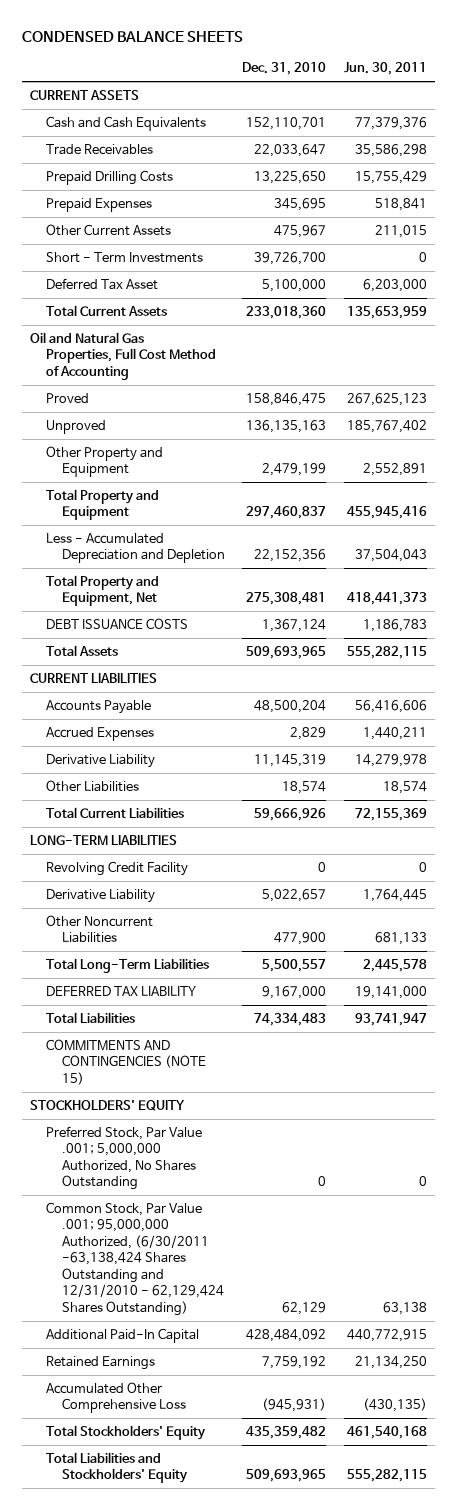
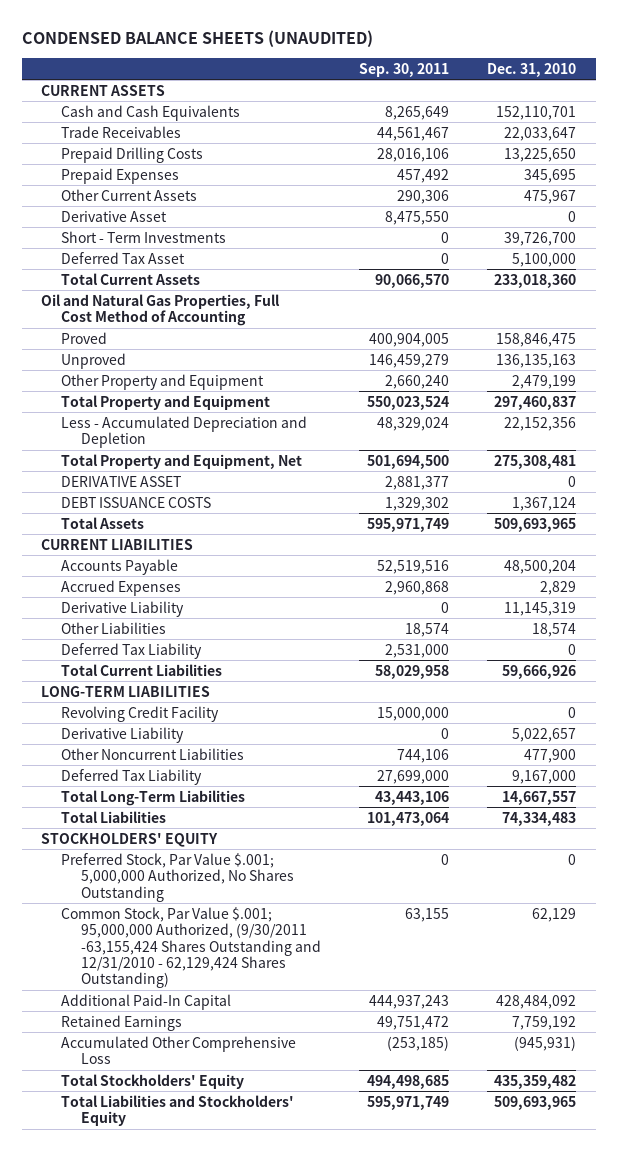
- CONDENSED BALANCE SHEETS
+ CONDENSED BALANCE SHEETS (UNAUDITED)
- | Dec. 31, 2010 | Jun. 30, 2011
+ | Sep. 30, 2011 | Dec. 31, 2010
+ Derivative Asset | 8,475,550 | 0
+ DERIVATIVE ASSET | 2,881,377 | 0
+ Deferred Tax Liability | 2,531,000 | 0
- Total Long-Term Liabilities | 5,500,557 | 2,445,578
- DEFERRED TAX LIABILITY | 9,167,000 | 19,141,000
+ Deferred Tax Liability | 27,699,000 | 9,167,000
+ Total Long-Term Liabilities | 43,443,106 | 14,667,557
- COMMITMENTS AND CONTINGENCIES (NOTE 15)
- Preferred Stock, Par Value .001; 5,000,000 Authorized, No Shares Outstanding | 0 | 0
- Common Stock, Par Value .001; 95,000,000 Authorized, (6/30/2011 -63,138,424 Shares Outstanding and 12/31/2010 - 62,129,424 Shares Outstanding) | 62,129 | 63,138
+ Preferred Stock, Par Value $.001; 5,000,000 Authorized, No Shares Outstanding | 0 | 0
+ Common Stock, Par Value $.001; 95,000,000 Authorized, (9/30/2011 -63,155,424 Shares Outstanding and 12/31/2010 - 62,129,424 Shares Outstanding) | 63,155 | 62,129

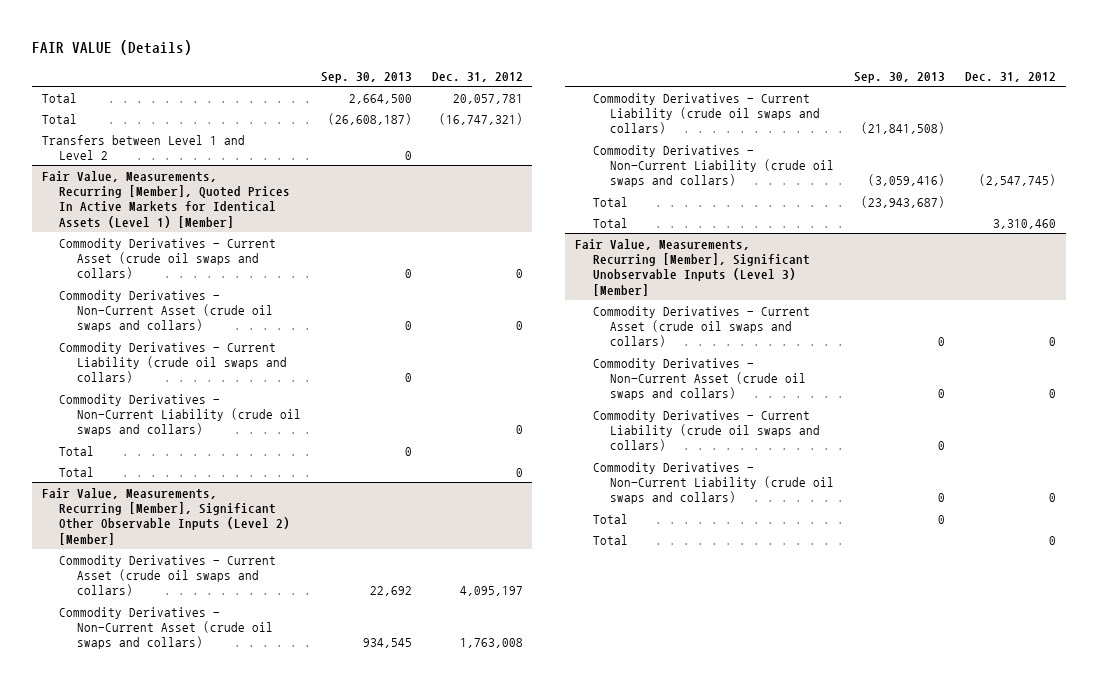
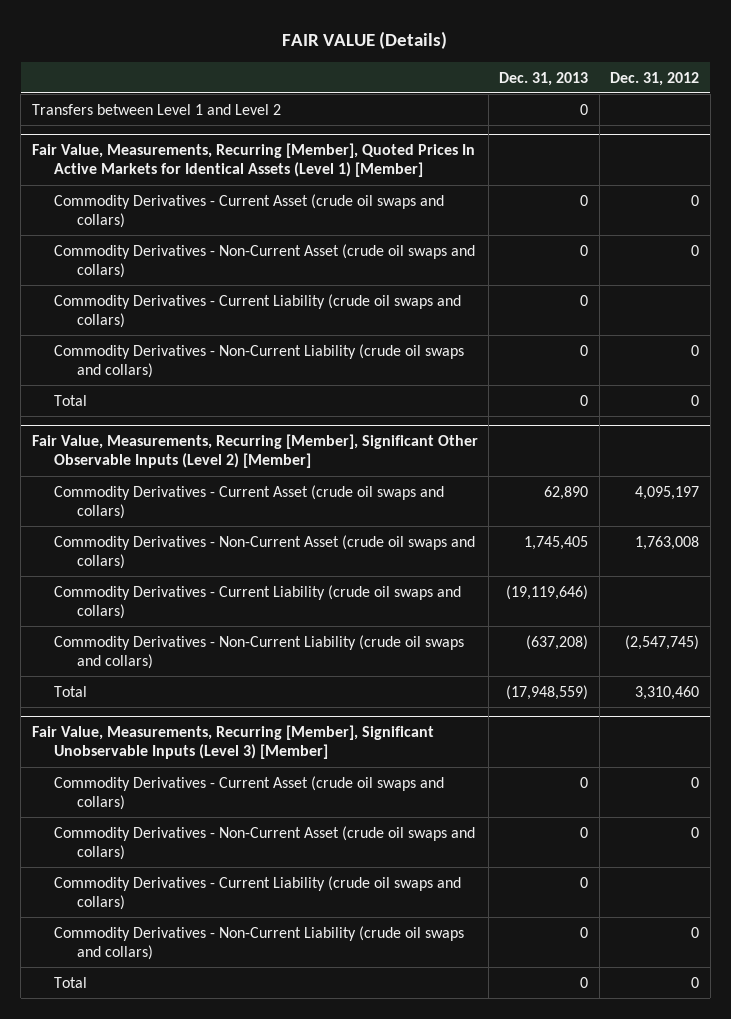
- | Sep. 30, 2013 | Dec. 31, 2012
+ | Dec. 31, 2013 | Dec. 31, 2012
- Total | 2,664,500 | 20,057,781
- Total | (26,608,187) | (16,747,321)
@ Fair Value, Measurements, Recurring [Member], Quoted Prices In Active Markets for Identical Assets (Level 1) [Member]
- Total | 0 |
@ Fair Value, Measurements, Recurring [Member], Significant Other Observable Inputs (Level 2) [Member]
- Total | (23,943,687) |
@ Fair Value, Measurements, Recurring [Member], Significant Unobservable Inputs (Level 3) [Member]
- Total | 0 |

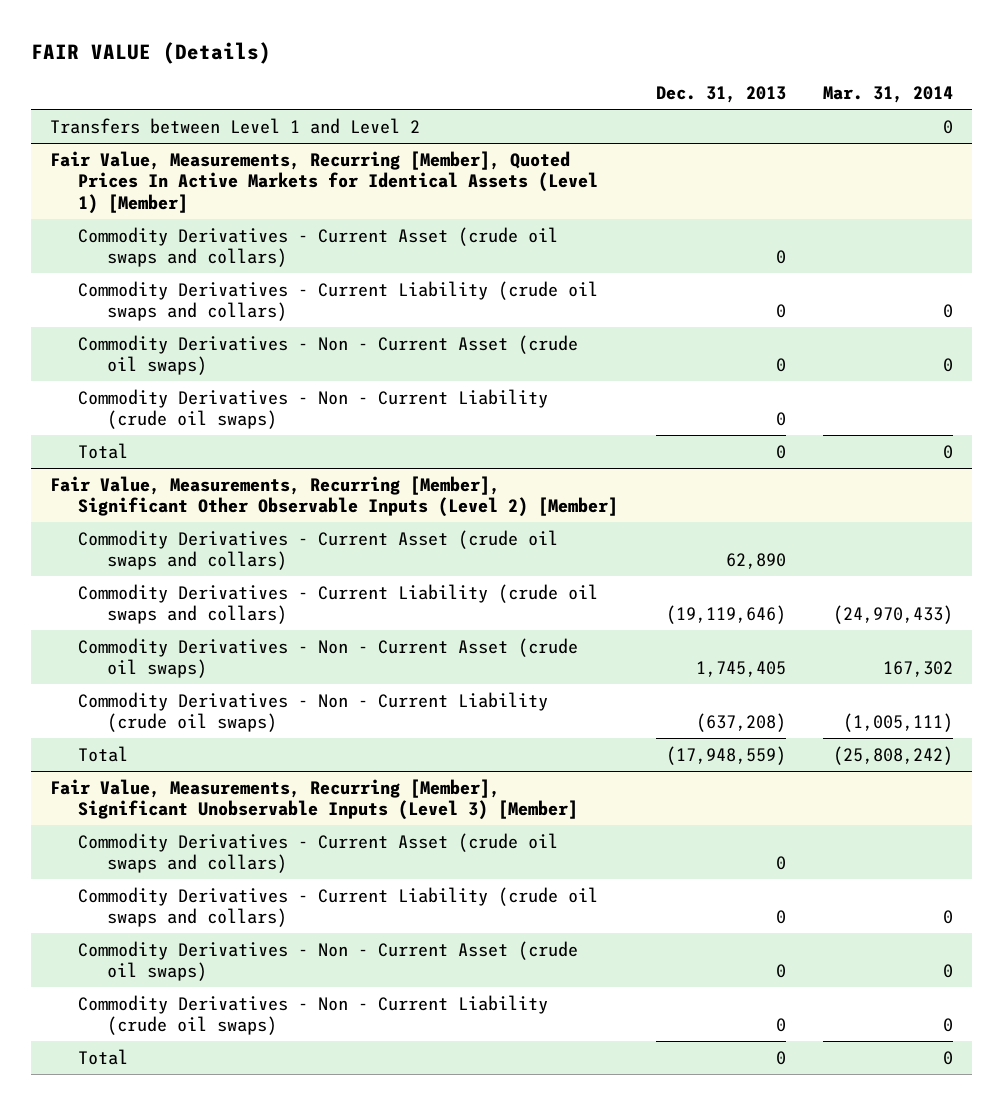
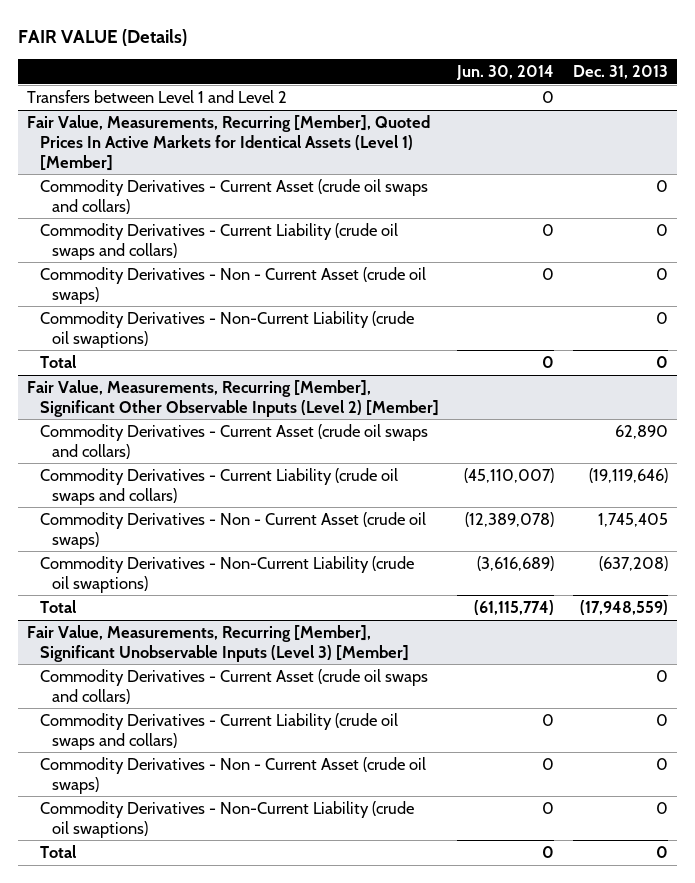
- | Dec. 31, 2013 | Mar. 31, 2014
+ | Jun. 30, 2014 | Dec. 31, 2013
@ Fair Value, Measurements, Recurring [Member], Quoted Prices In Active Markets for Identical Assets (Level 1) [Member]
- Commodity Derivatives - Non - Current Liability (crude oil swaps) | 0 |
+ Commodity Derivatives - Non-Current Liability (crude oil swaptions) | | 0
@ Fair Value, Measurements, Recurring [Member], Significant Other Observable Inputs (Level 2) [Member]
- Commodity Derivatives - Non - Current Liability (crude oil swaps) | (637,208) | (1,005,111)
+ Commodity Derivatives - Non-Current Liability (crude oil swaptions) | (3,616,689) | (637,208)
@ Fair Value, Measurements, Recurring [Member], Significant Unobservable Inputs (Level 3) [Member]
- Commodity Derivatives - Non - Current Liability (crude oil swaps) | 0 | 0
+ Commodity Derivatives - Non-Current Liability (crude oil swaptions) | 0 | 0

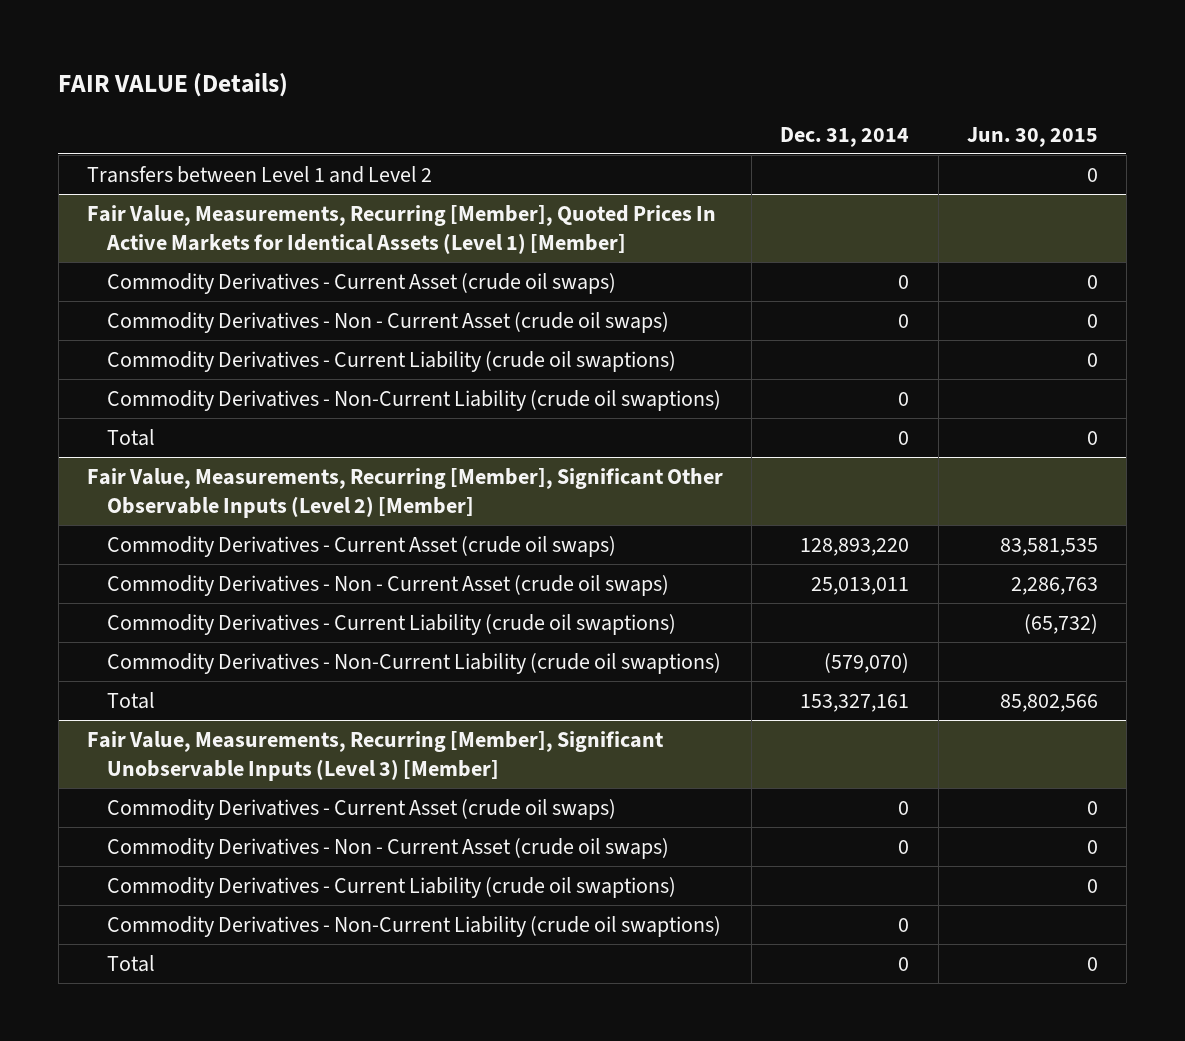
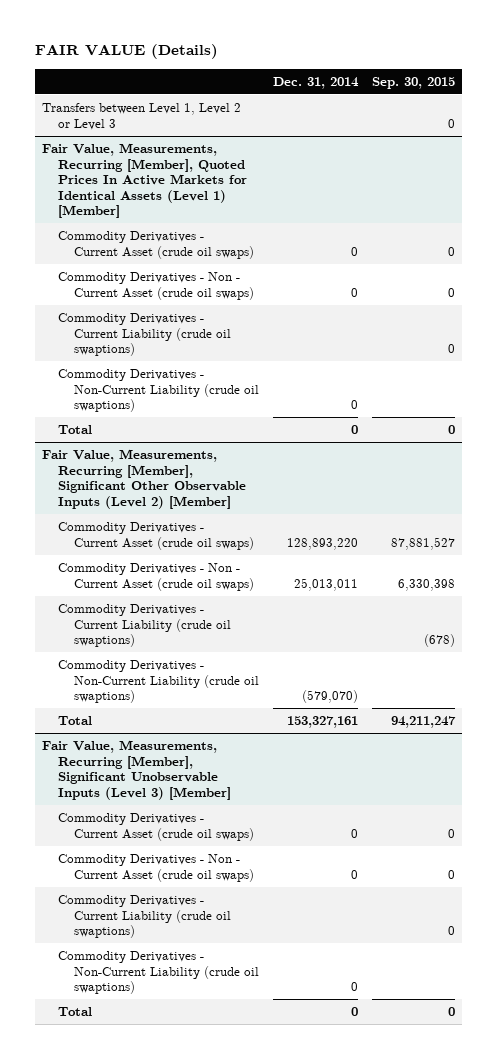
- | Dec. 31, 2014 | Jun. 30, 2015
+ | Dec. 31, 2014 | Sep. 30, 2015
- Transfers between Level 1 and Level 2 | | 0
+ Transfers between Level 1, Level 2 or Level 3 | | 0

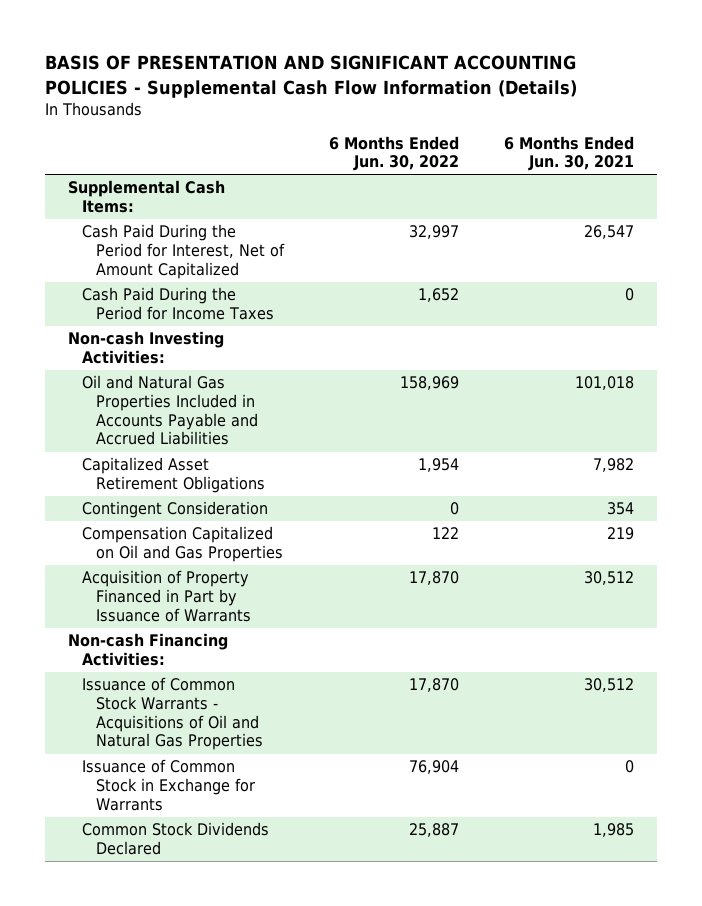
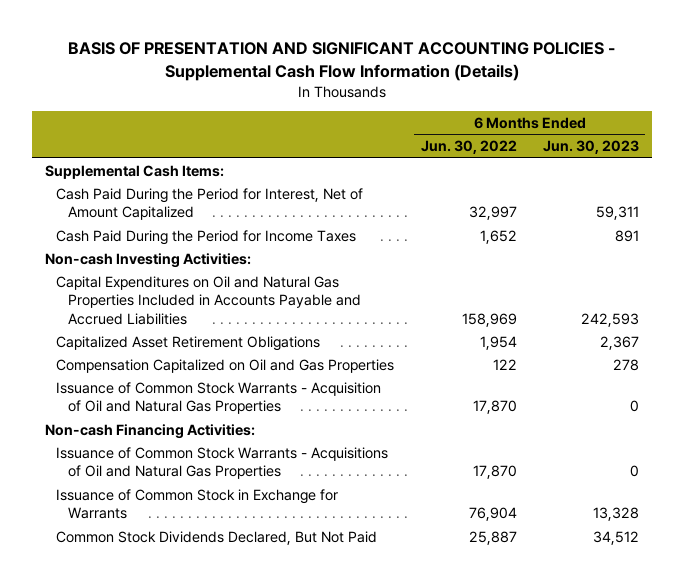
- | 6 Months Ended Jun. 30, 2022 | 6 Months Ended Jun. 30, 2021
+ | 6 Months Ended Jun. 30, 2022 | 6 Months Ended Jun. 30, 2023
- Oil and Natural Gas Properties Included in Accounts Payable and Accrued Liabilities | 158,969 | 101,018
+ Capital Expenditures on Oil and Natural Gas Properties Included in Accounts Payable and Accrued Liabilities | 158,969 | 242,593
- Contingent Consideration | 0 | 354
- Acquisition of Property Financed in Part by Issuance of Warrants | 17,870 | 30,512
+ Issuance of Common Stock Warrants - Acquisition of Oil and Natural Gas Properties | 17,870 | 0
- Common Stock Dividends Declared | 25,887 | 1,985
+ Common Stock Dividends Declared, But Not Paid | 25,887 | 34,512

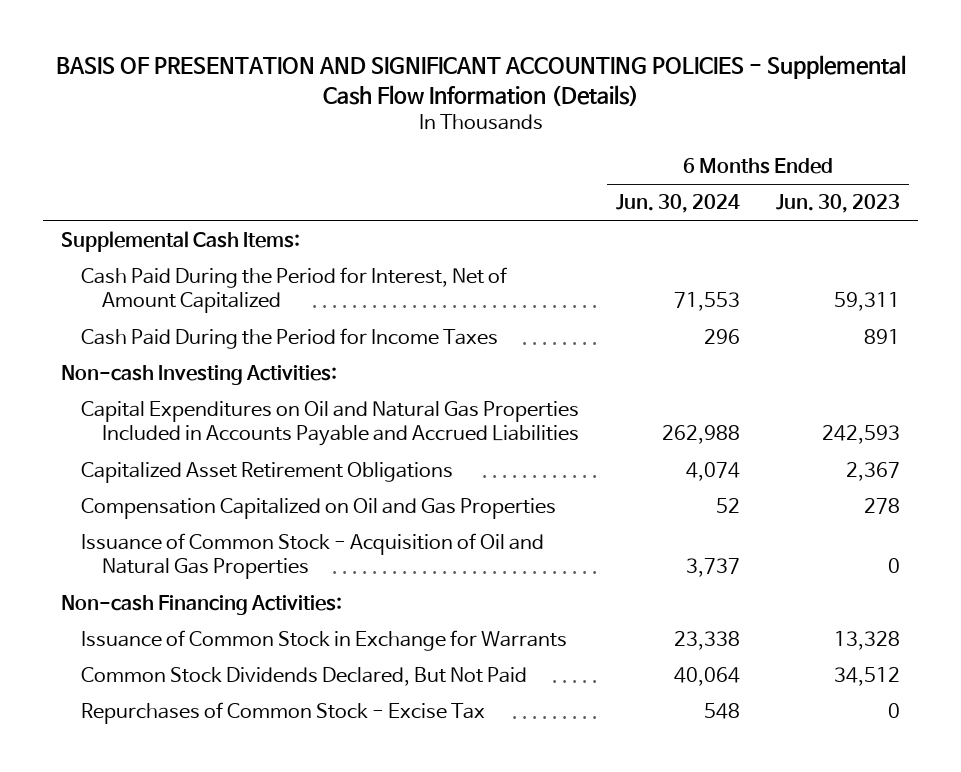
- | 6 Months Ended Jun. 30, 2022 | 6 Months Ended Jun. 30, 2023
+ | 6 Months Ended Jun. 30, 2024 | 6 Months Ended Jun. 30, 2023
- Issuance of Common Stock Warrants - Acquisition of Oil and Natural Gas Properties | 17,870 | 0
+ Issuance of Common Stock - Acquisition of Oil and Natural Gas Properties | 3,737 | 0
- Issuance of Common Stock Warrants - Acquisitions of Oil and Natural Gas Properties | 17,870 | 0
+ Repurchases of Common Stock - Excise Tax | 548 | 0

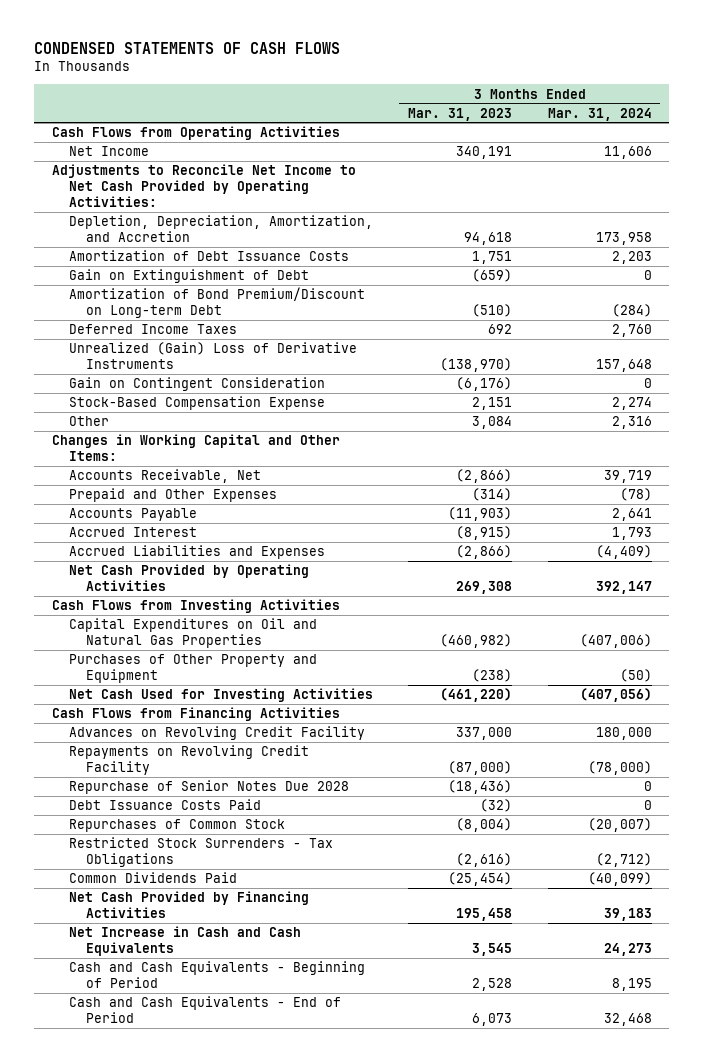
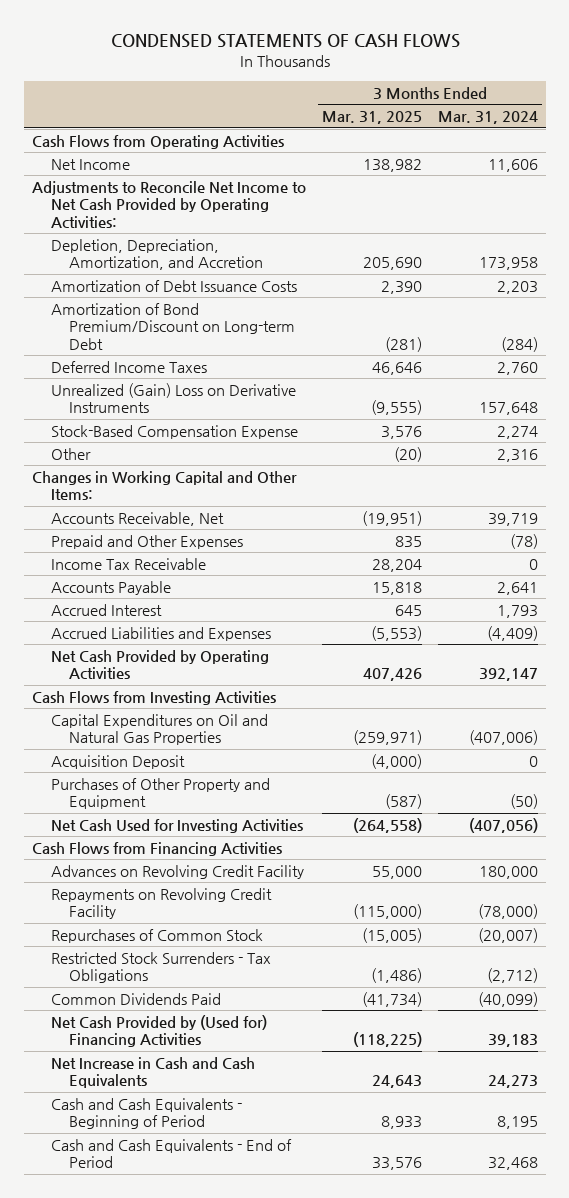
- | 3 Months Ended Mar. 31, 2023 | 3 Months Ended Mar. 31, 2024
+ | 3 Months Ended Mar. 31, 2025 | 3 Months Ended Mar. 31, 2024
- Gain on Extinguishment of Debt | (659) | 0
- Unrealized (Gain) Loss of Derivative Instruments | (138,970) | 157,648
- Gain on Contingent Consideration | (6,176) | 0
+ Unrealized (Gain) Loss on Derivative Instruments | (9,555) | 157,648
+ Income Tax Receivable | 28,204 | 0
+ Acquisition Deposit | (4,000) | 0
- Repurchase of Senior Notes Due 2028 | (18,436) | 0
- Debt Issuance Costs Paid | (32) | 0
- Net Cash Provided by Financing Activities | 195,458 | 39,183
+ Net Cash Provided by (Used for) Financing Activities | (118,225) | 39,183

